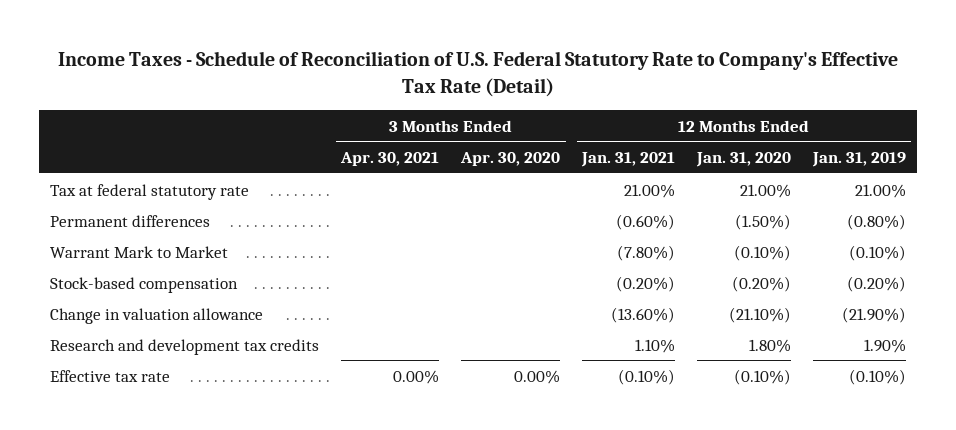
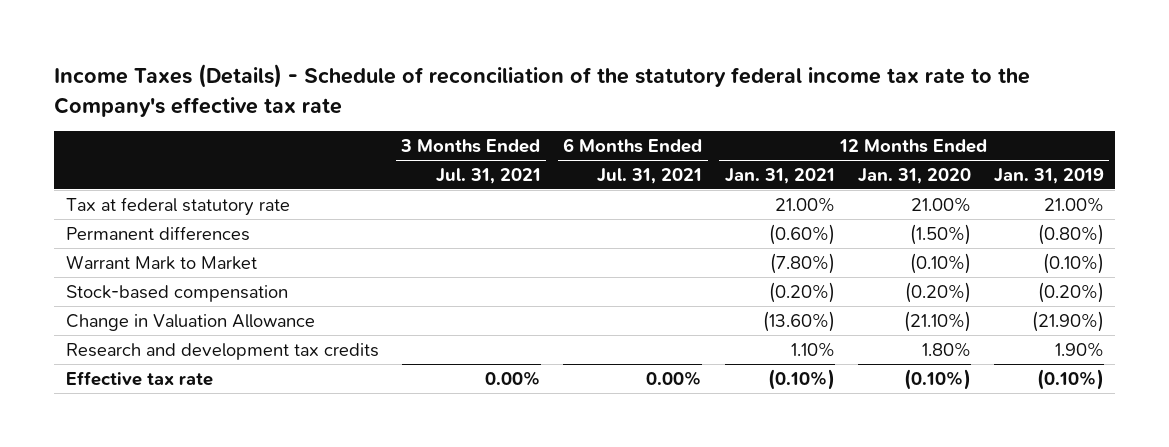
- Income Taxes - Schedule of Reconciliation of U.S. Federal Statutory Rate to Company's Effective Tax Rate (Detail)
+ Income Taxes (Details) - Schedule of reconciliation of the statutory federal income tax rate to the Company's effective tax rate
- | 3 Months Ended Apr. 30, 2021 | 3 Months Ended Apr. 30, 2020 | 12 Months Ended Jan. 31, 2021 | 12 Months Ended Jan. 31, 2020 | 12 Months Ended Jan. 31, 2019
+ | 3 Months Ended Jul. 31, 2021 | 6 Months Ended Jul. 31, 2021 | 12 Months Ended Jan. 31, 2021 | 12 Months Ended Jan. 31, 2020 | 12 Months Ended Jan. 31, 2019
- Change in valuation allowance | | | (13.60%) | (21.10%) | (21.90%)
+ Change in Valuation Allowance | | | (13.60%) | (21.10%) | (21.90%)

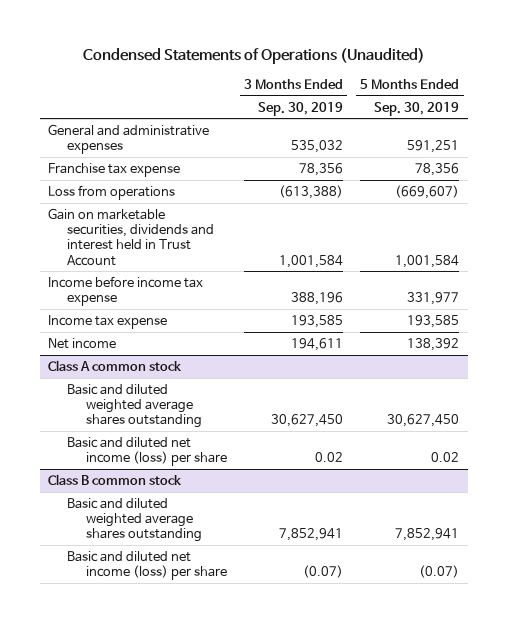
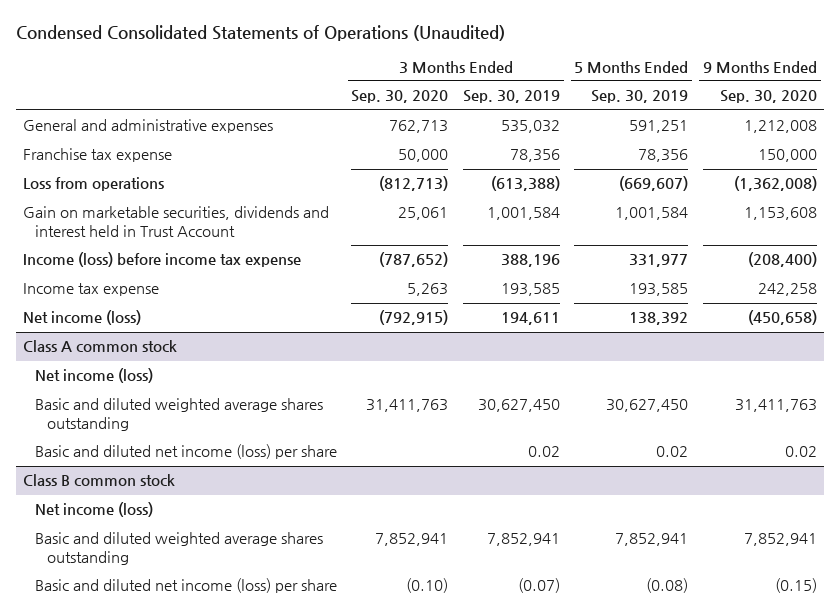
- Condensed Statements of Operations (Unaudited)
+ Condensed Consolidated Statements of Operations (Unaudited)
- | 3 Months Ended Sep. 30, 2019 | 5 Months Ended Sep. 30, 2019
+ | 3 Months Ended Sep. 30, 2020 | 3 Months Ended Sep. 30, 2019 | 5 Months Ended Sep. 30, 2019 | 9 Months Ended Sep. 30, 2020
- Income before income tax expense | 388,196 | 331,977
+ Income (loss) before income tax expense | (787,652) | 388,196 | 331,977 | (208,400)
- Net income | 194,611 | 138,392
+ Net income (loss) | (792,915) | 194,611 | 138,392 | (450,658)
@ Class A common stock
+ Net income (loss)
@ Class B common stock
+ Net income (loss)
- Basic and diluted net income (loss) per share | (0.07) | (0.07)
+ Basic and diluted net income (loss) per share | (0.10) | (0.07) | (0.08) | (0.15)

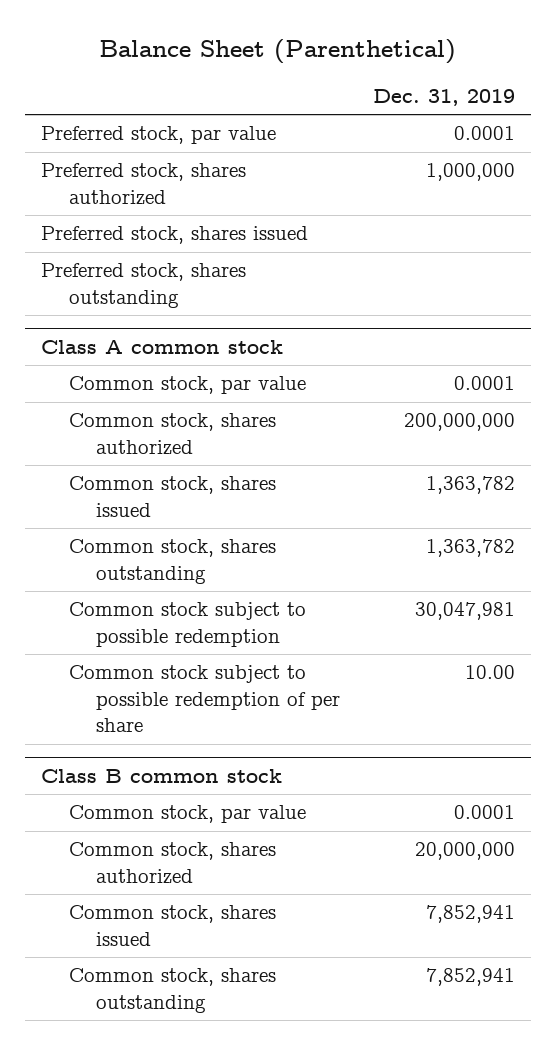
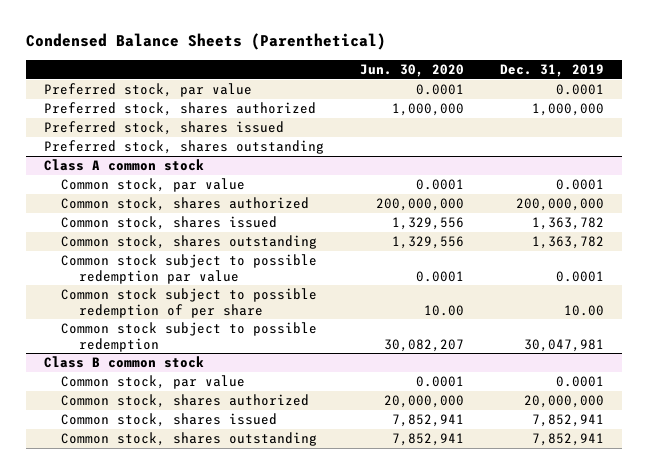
- Balance Sheet (Parenthetical)
+ Condensed Balance Sheets (Parenthetical)
- | Dec. 31, 2019
+ | Jun. 30, 2020 | Dec. 31, 2019
@ Class A common stock
+ Common stock subject to possible redemption par value | 0.0001 | 0.0001
moved down: Common stock subject to possible redemption | 30,082,207 | 30,047,981

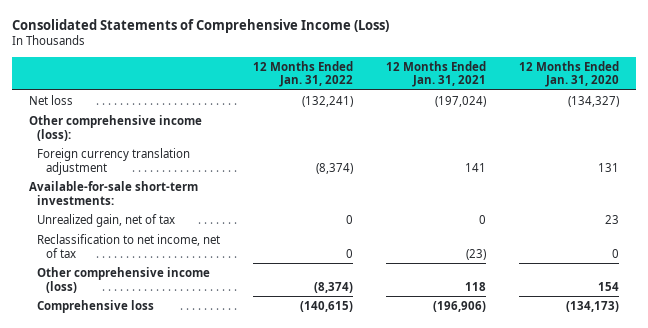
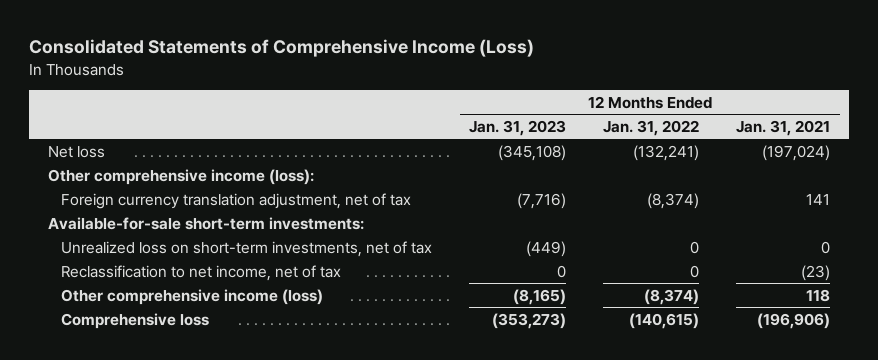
- | 12 Months Ended Jan. 31, 2022 | 12 Months Ended Jan. 31, 2021 | 12 Months Ended Jan. 31, 2020
+ | 12 Months Ended Jan. 31, 2023 | 12 Months Ended Jan. 31, 2022 | 12 Months Ended Jan. 31, 2021
- Foreign currency translation adjustment | (8,374) | 141 | 131
+ Foreign currency translation adjustment, net of tax | (7,716) | (8,374) | 141
- Unrealized gain, net of tax | 0 | 0 | 23
+ Unrealized loss on short-term investments, net of tax | (449) | 0 | 0

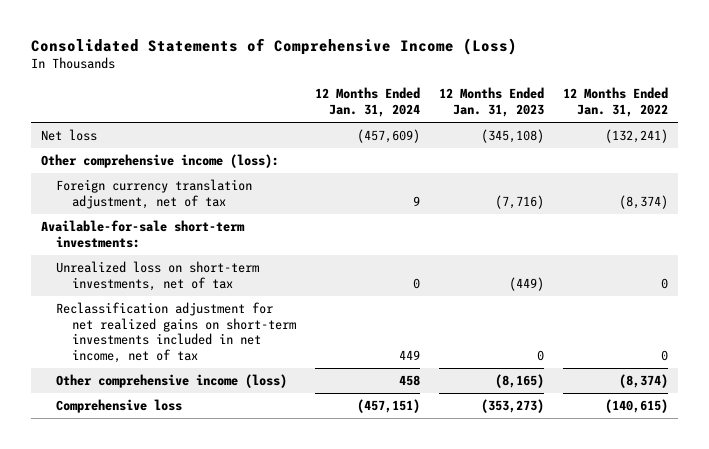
- | 12 Months Ended Jan. 31, 2023 | 12 Months Ended Jan. 31, 2022 | 12 Months Ended Jan. 31, 2021
+ | 12 Months Ended Jan. 31, 2024 | 12 Months Ended Jan. 31, 2023 | 12 Months Ended Jan. 31, 2022
- Reclassification to net income, net of tax | 0 | 0 | (23)
+ Reclassification adjustment for net realized gains on short-term investments included in net income, net of tax | 449 | 0 | 0

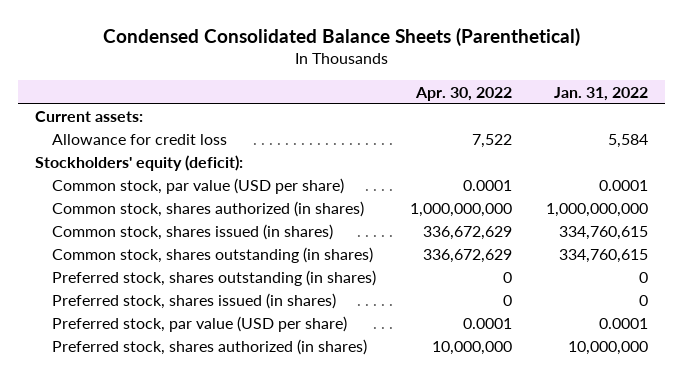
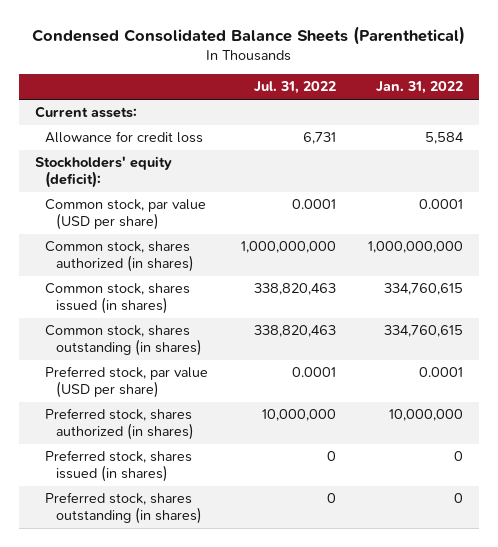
- | Apr. 30, 2022 | Jan. 31, 2022
+ | Jul. 31, 2022 | Jan. 31, 2022
moved down: Preferred stock, shares issued (in shares) | 0 | 0
moved down: Preferred stock, shares outstanding (in shares) | 0 | 0

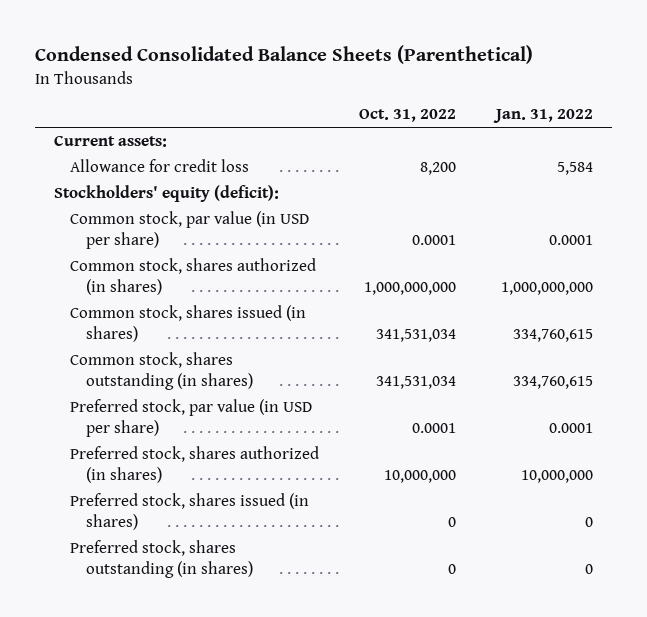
- | Jul. 31, 2022 | Jan. 31, 2022
+ | Oct. 31, 2022 | Jan. 31, 2022
- Common stock, par value (USD per share) | 0.0001 | 0.0001
+ Common stock, par value (in USD per share) | 0.0001 | 0.0001
- Preferred stock, par value (USD per share) | 0.0001 | 0.0001
+ Preferred stock, par value (in USD per share) | 0.0001 | 0.0001

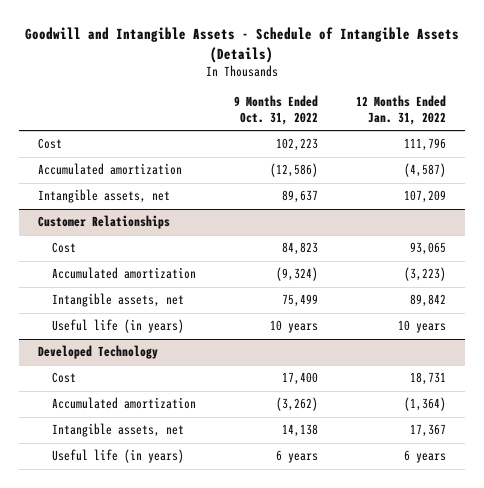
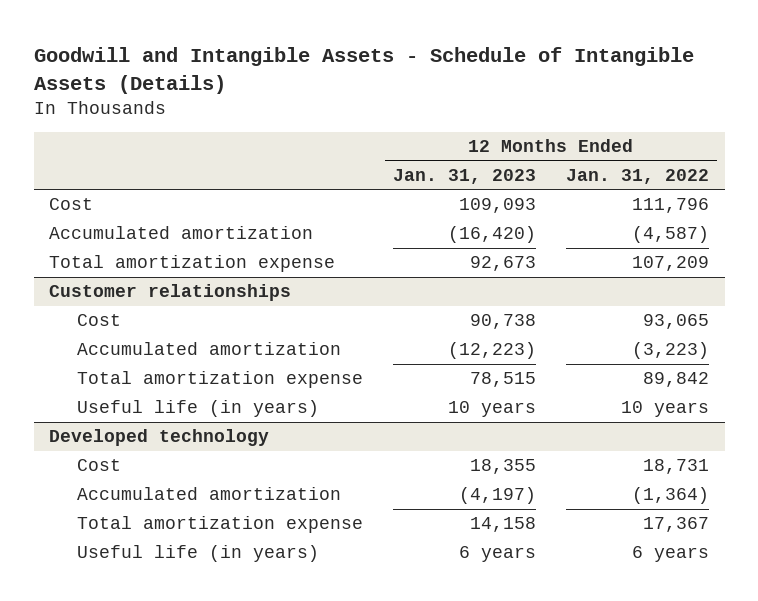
- | 9 Months Ended Oct. 31, 2022 | 12 Months Ended Jan. 31, 2022
+ | 12 Months Ended Jan. 31, 2023 | 12 Months Ended Jan. 31, 2022
- Intangible assets, net | 89,637 | 107,209
- Customer Relationships
+ Total amortization expense | 92,673 | 107,209
+ Customer relationships
- Intangible assets, net | 75,499 | 89,842
+ Total amortization expense | 78,515 | 89,842
- Developed Technology
+ Developed technology
- Intangible assets, net | 14,138 | 17,367
+ Total amortization expense | 14,158 | 17,367

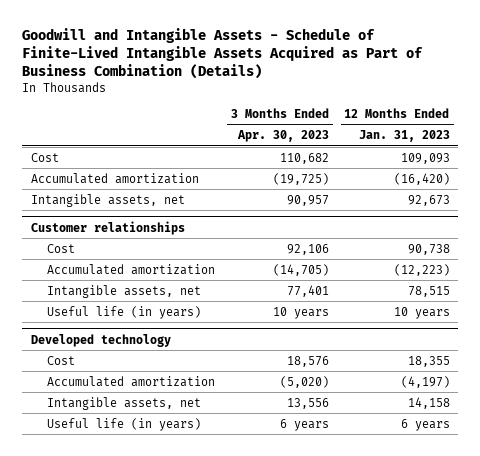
- Goodwill and Intangible Assets - Schedule of Intangible Assets (Details)
+ Goodwill and Intangible Assets - Schedule of Finite-Lived Intangible Assets Acquired as Part of Business Combination (Details)
- | 12 Months Ended Jan. 31, 2023 | 12 Months Ended Jan. 31, 2022
+ | 3 Months Ended Apr. 30, 2023 | 12 Months Ended Jan. 31, 2023
- Total amortization expense | 92,673 | 107,209
+ Intangible assets, net | 90,957 | 92,673
@ Customer relationships
- Total amortization expense | 78,515 | 89,842
+ Intangible assets, net | 77,401 | 78,515
@ Developed technology
- Total amortization expense | 14,158 | 17,367
+ Intangible assets, net | 13,556 | 14,158

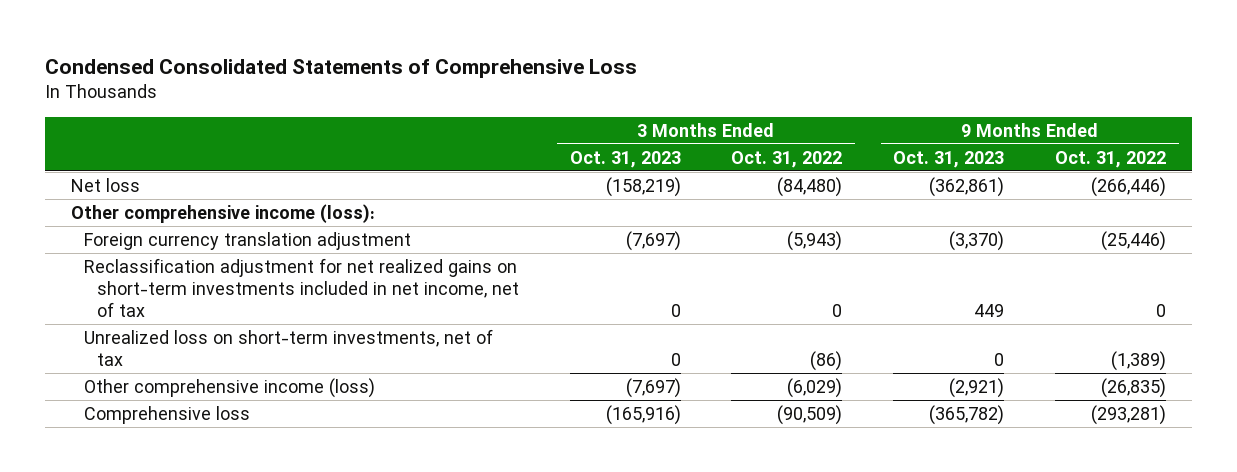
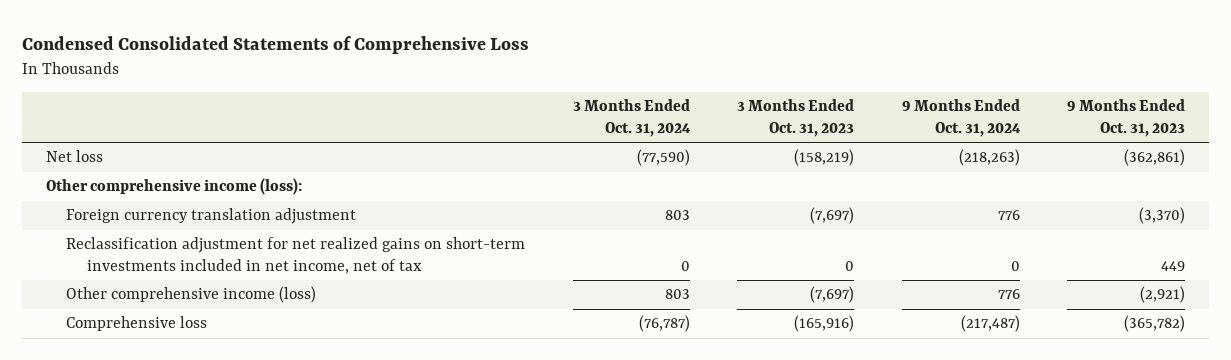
- | 3 Months Ended Oct. 31, 2023 | 3 Months Ended Oct. 31, 2022 | 9 Months Ended Oct. 31, 2023 | 9 Months Ended Oct. 31, 2022
+ | 3 Months Ended Oct. 31, 2024 | 3 Months Ended Oct. 31, 2023 | 9 Months Ended Oct. 31, 2024 | 9 Months Ended Oct. 31, 2023
- Unrealized loss on short-term investments, net of tax | 0 | (86) | 0 | (1,389)

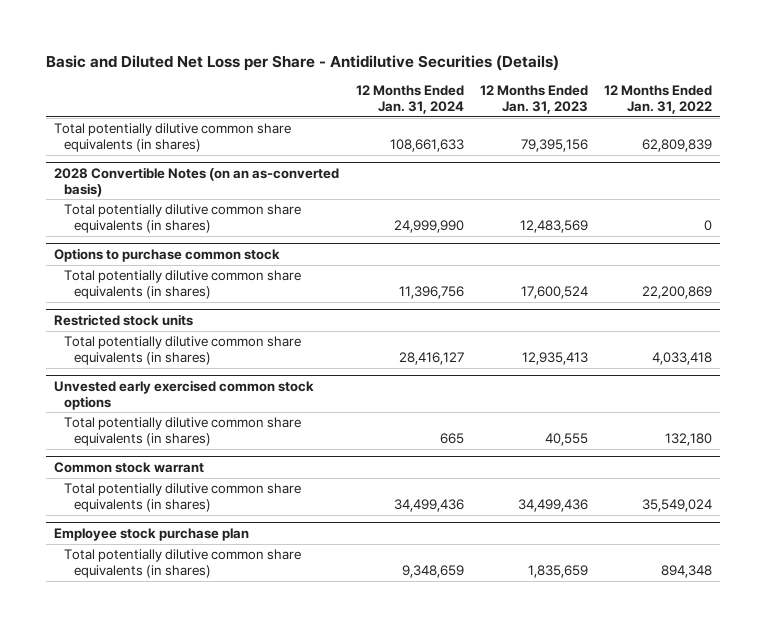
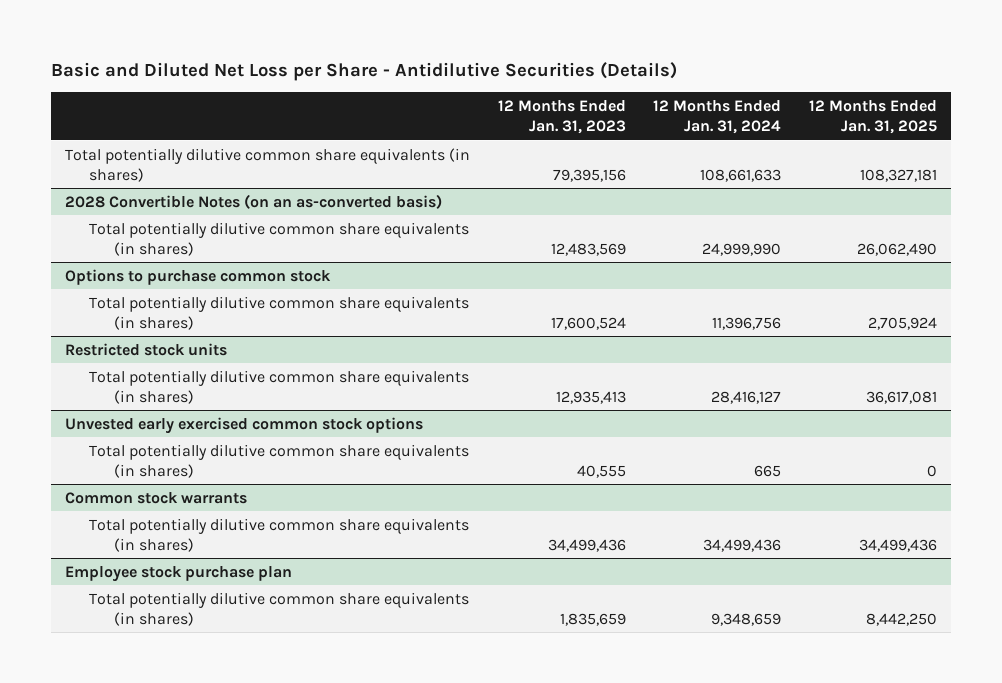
- | 12 Months Ended Jan. 31, 2024 | 12 Months Ended Jan. 31, 2023 | 12 Months Ended Jan. 31, 2022
+ | 12 Months Ended Jan. 31, 2023 | 12 Months Ended Jan. 31, 2024 | 12 Months Ended Jan. 31, 2025
- Common stock warrant
+ Common stock warrants

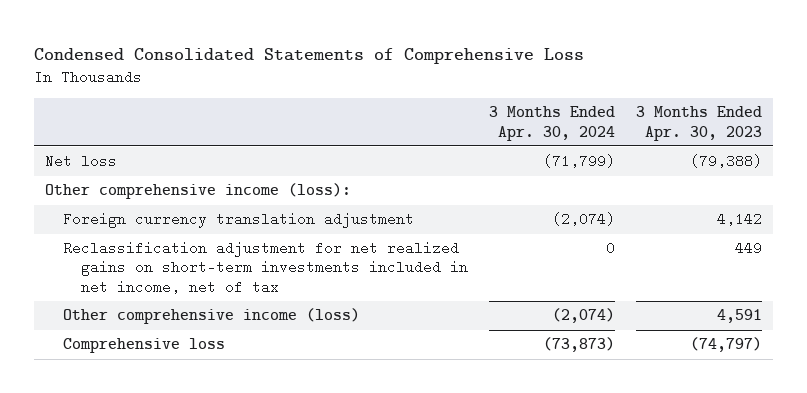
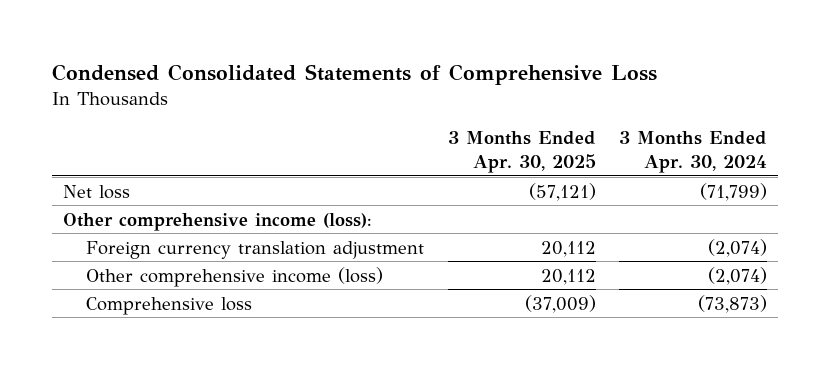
- | 3 Months Ended Apr. 30, 2024 | 3 Months Ended Apr. 30, 2023
+ | 3 Months Ended Apr. 30, 2025 | 3 Months Ended Apr. 30, 2024
- Reclassification adjustment for net realized gains on short-term investments included in net income, net of tax | 0 | 449

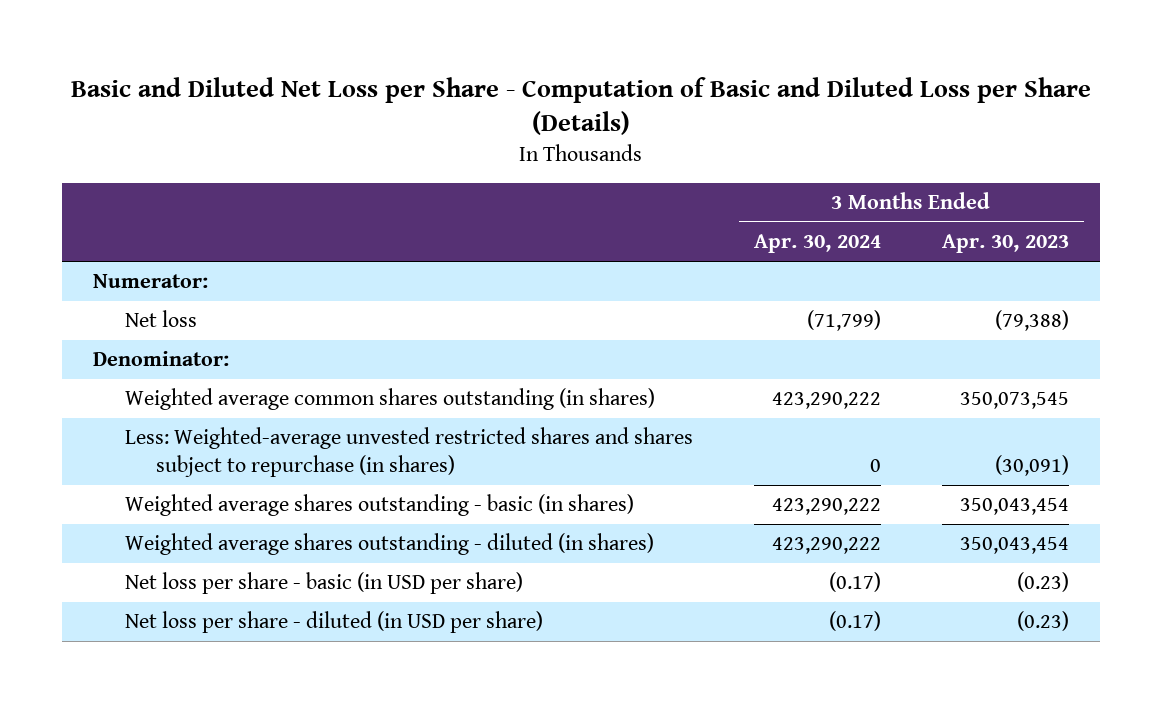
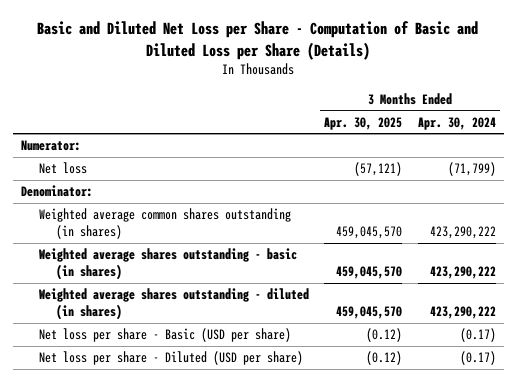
- | 3 Months Ended Apr. 30, 2024 | 3 Months Ended Apr. 30, 2023
+ | 3 Months Ended Apr. 30, 2025 | 3 Months Ended Apr. 30, 2024
- Less: Weighted-average unvested restricted shares and shares subject to repurchase (in shares) | 0 | (30,091)
- Net loss per share - basic (in USD per share) | (0.17) | (0.23)
- Net loss per share - diluted (in USD per share) | (0.17) | (0.23)
+ Net loss per share - Basic (USD per share) | (0.12) | (0.17)
+ Net loss per share - Diluted (USD per share) | (0.12) | (0.17)

